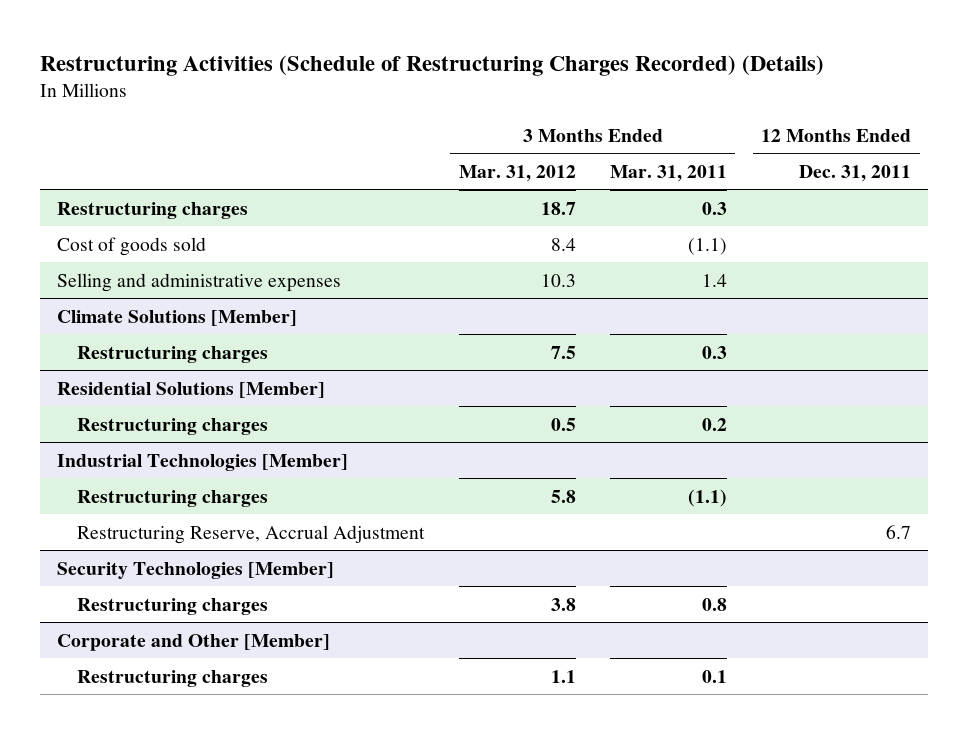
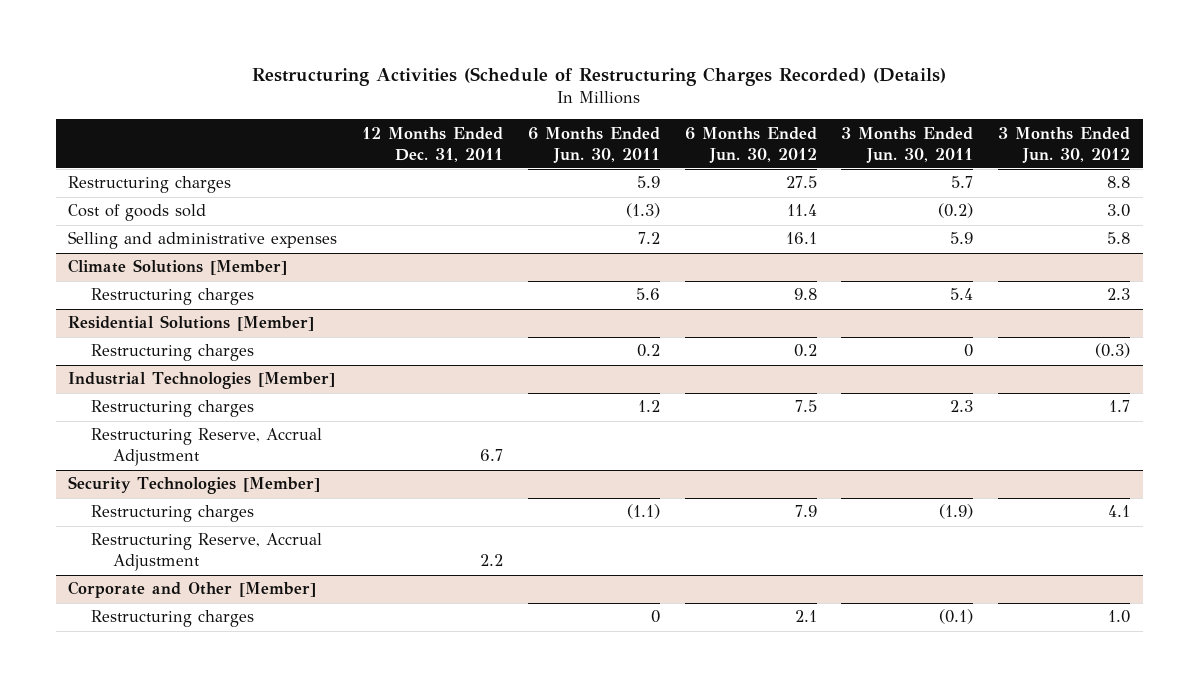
- | 3 Months Ended Mar. 31, 2012 | 3 Months Ended Mar. 31, 2011 | 12 Months Ended Dec. 31, 2011
+ | 12 Months Ended Dec. 31, 2011 | 6 Months Ended Jun. 30, 2011 | 6 Months Ended Jun. 30, 2012 | 3 Months Ended Jun. 30, 2011 | 3 Months Ended Jun. 30, 2012
@ Security Technologies [Member]
+ Restructuring Reserve, Accrual Adjustment | 2.2 | | | |

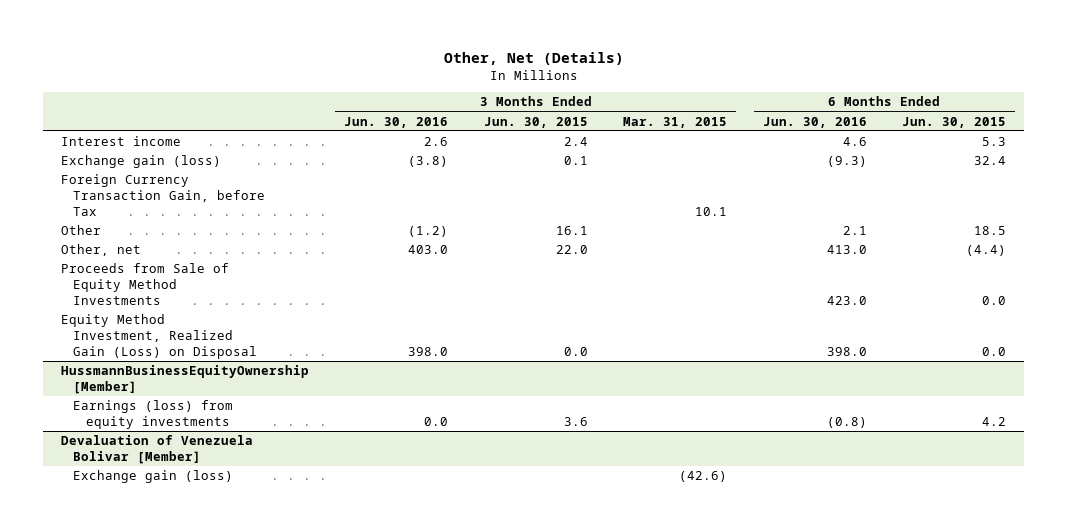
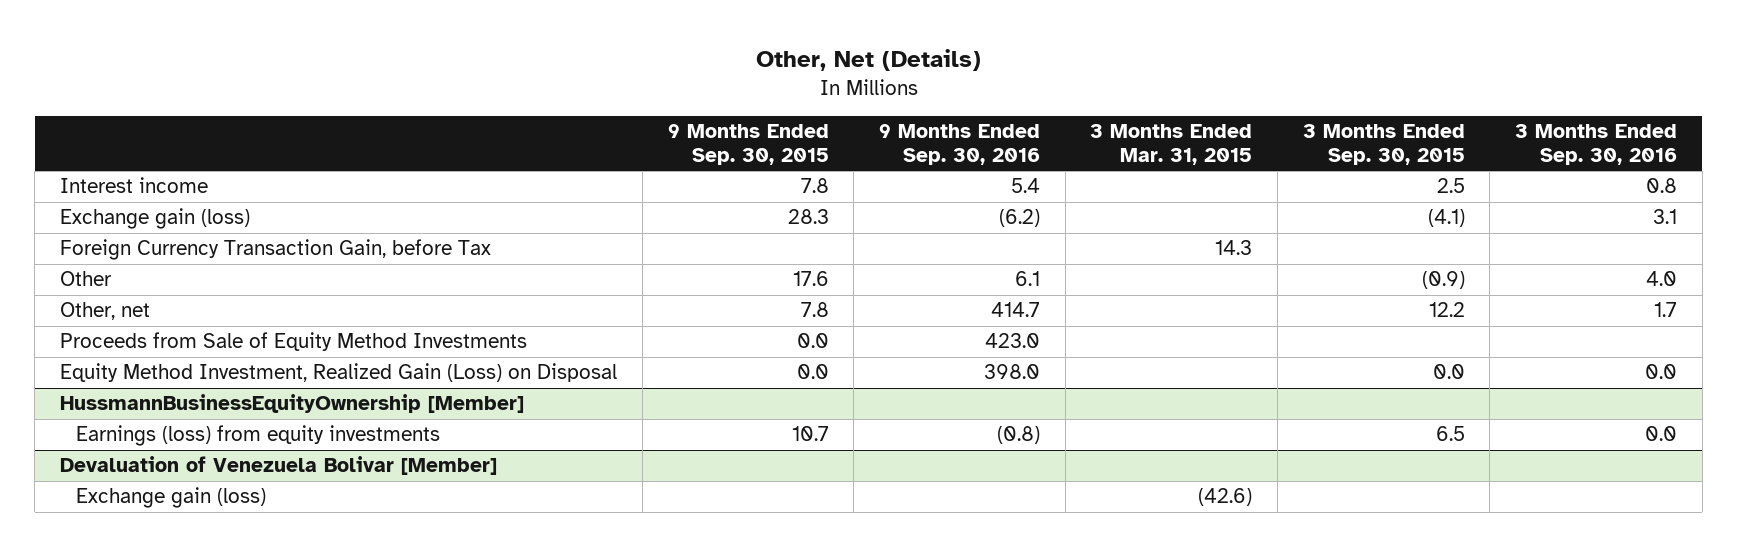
- | 3 Months Ended Jun. 30, 2016 | 3 Months Ended Jun. 30, 2015 | 3 Months Ended Mar. 31, 2015 | 6 Months Ended Jun. 30, 2016 | 6 Months Ended Jun. 30, 2015
+ | 9 Months Ended Sep. 30, 2015 | 9 Months Ended Sep. 30, 2016 | 3 Months Ended Mar. 31, 2015 | 3 Months Ended Sep. 30, 2015 | 3 Months Ended Sep. 30, 2016
- Foreign Currency Transaction Gain, before Tax | | | 10.1 | |
+ Foreign Currency Transaction Gain, before Tax | | | 14.3 | |

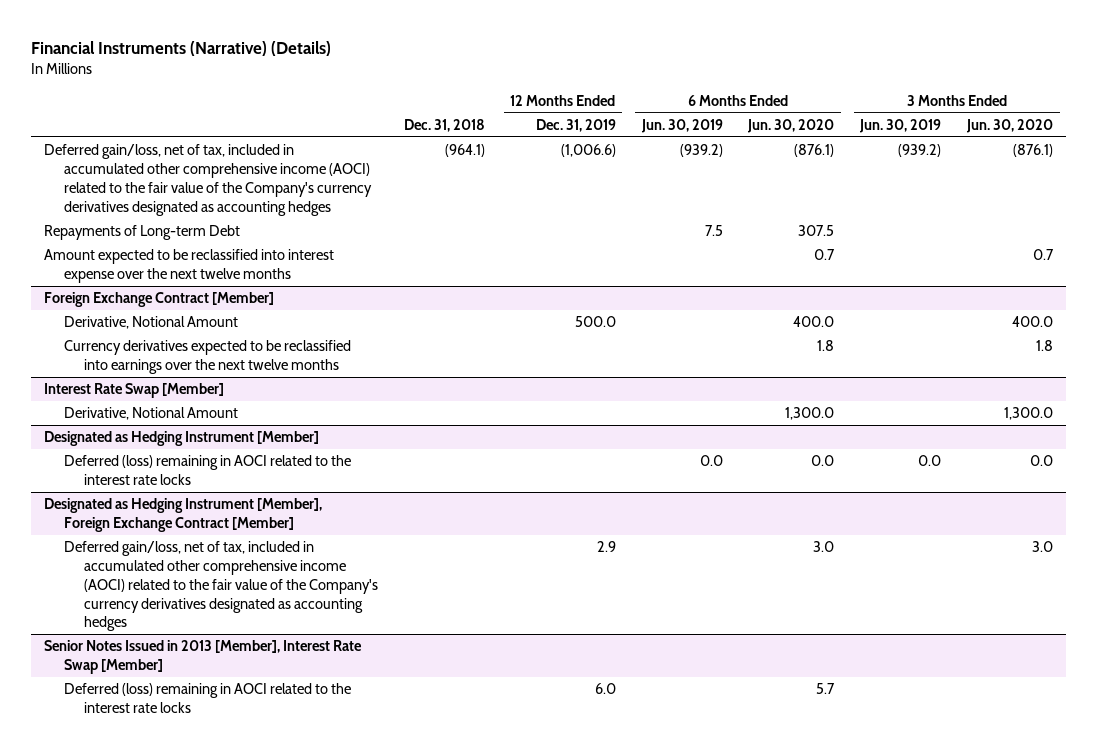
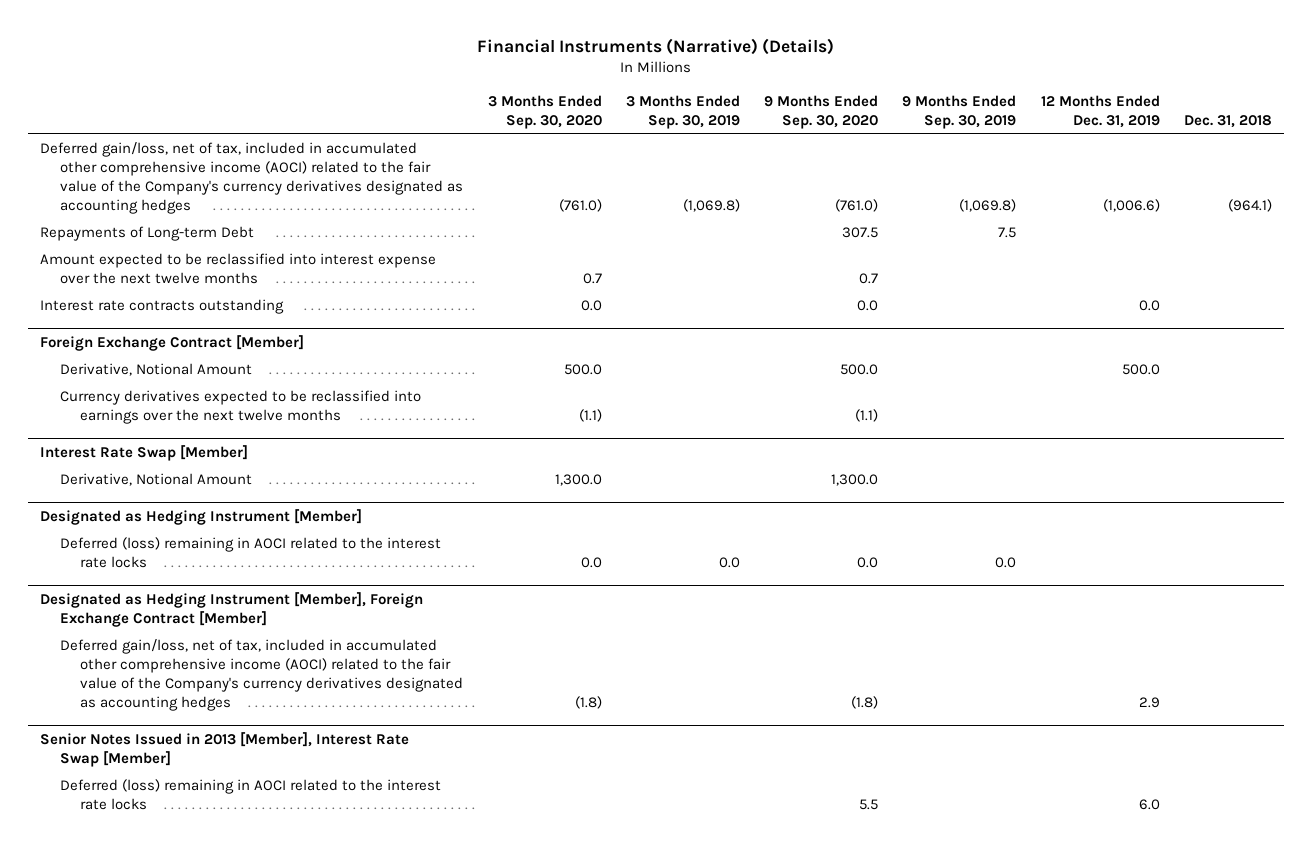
- | Dec. 31, 2018 | 12 Months Ended Dec. 31, 2019 | 6 Months Ended Jun. 30, 2019 | 6 Months Ended Jun. 30, 2020 | 3 Months Ended Jun. 30, 2019 | 3 Months Ended Jun. 30, 2020
+ | 3 Months Ended Sep. 30, 2020 | 3 Months Ended Sep. 30, 2019 | 9 Months Ended Sep. 30, 2020 | 9 Months Ended Sep. 30, 2019 | 12 Months Ended Dec. 31, 2019 | Dec. 31, 2018
+ Interest rate contracts outstanding | 0.0 | | 0.0 | | 0.0 |

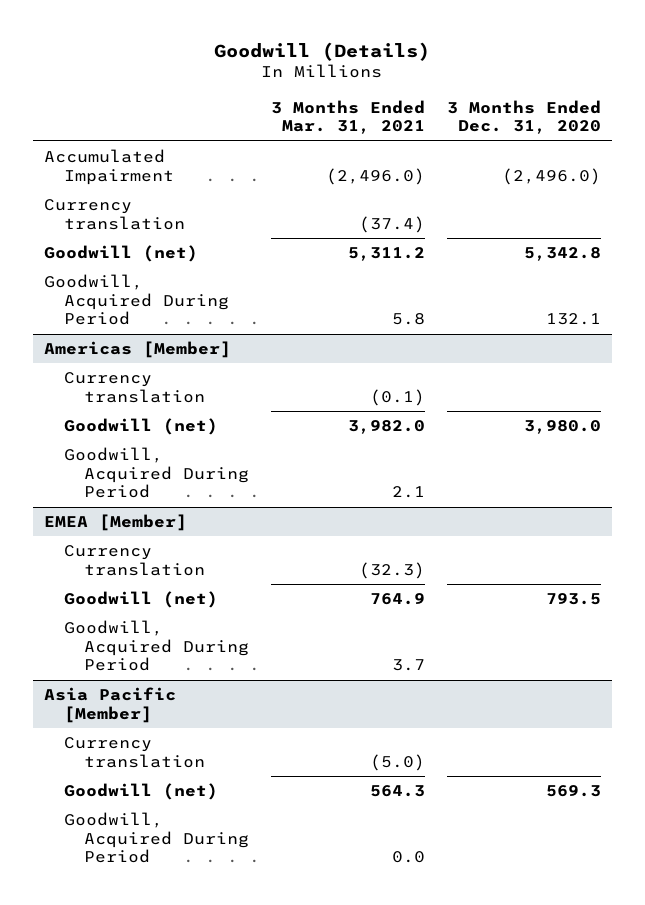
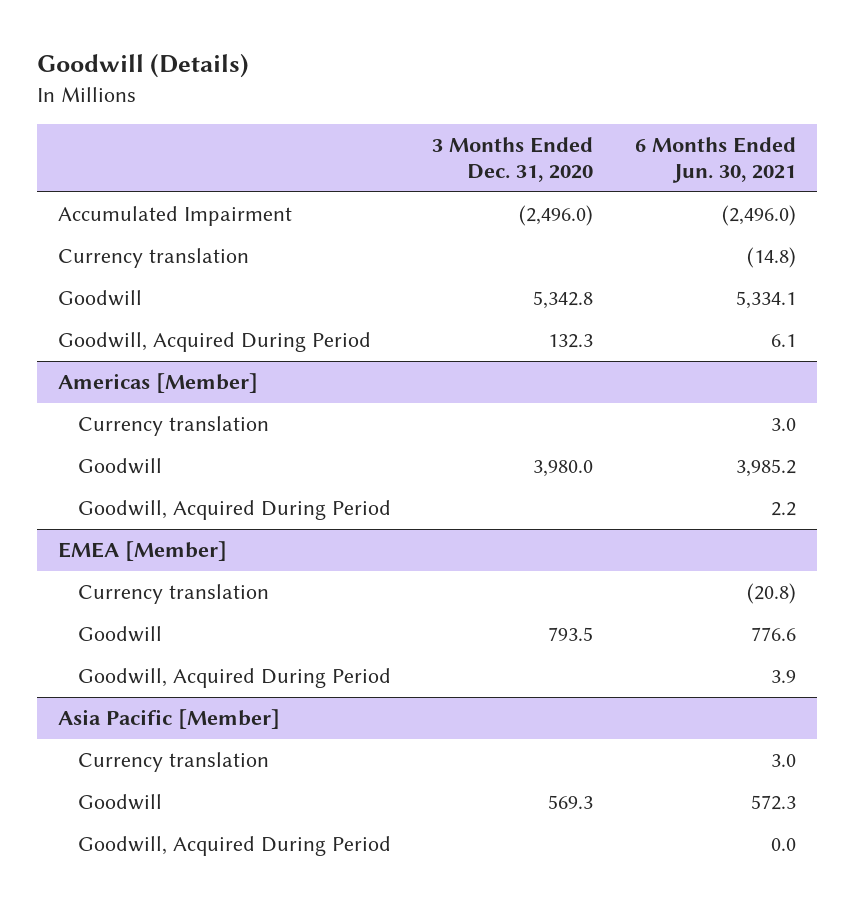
- | 3 Months Ended Mar. 31, 2021 | 3 Months Ended Dec. 31, 2020
+ | 3 Months Ended Dec. 31, 2020 | 6 Months Ended Jun. 30, 2021
- Goodwill (net) | 5,311.2 | 5,342.8
- Goodwill, Acquired During Period | 5.8 | 132.1
+ Goodwill | 5,342.8 | 5,334.1
+ Goodwill, Acquired During Period | 132.3 | 6.1
@ Americas [Member]
- Goodwill (net) | 3,982.0 | 3,980.0
+ Goodwill | 3,980.0 | 3,985.2
@ EMEA [Member]
- Goodwill (net) | 764.9 | 793.5
+ Goodwill | 793.5 | 776.6
@ Asia Pacific [Member]
- Goodwill (net) | 564.3 | 569.3
+ Goodwill | 569.3 | 572.3

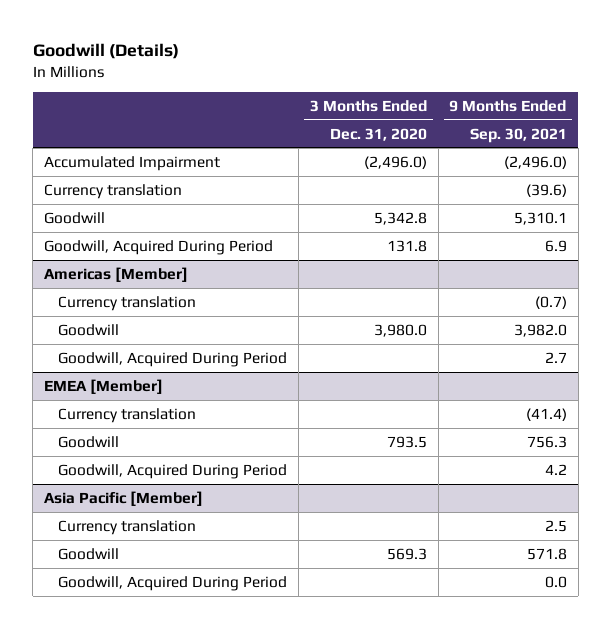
- | 3 Months Ended Dec. 31, 2020 | 6 Months Ended Jun. 30, 2021
+ | 3 Months Ended Dec. 31, 2020 | 9 Months Ended Sep. 30, 2021
- Goodwill, Acquired During Period | 132.3 | 6.1
+ Goodwill, Acquired During Period | 131.8 | 6.9

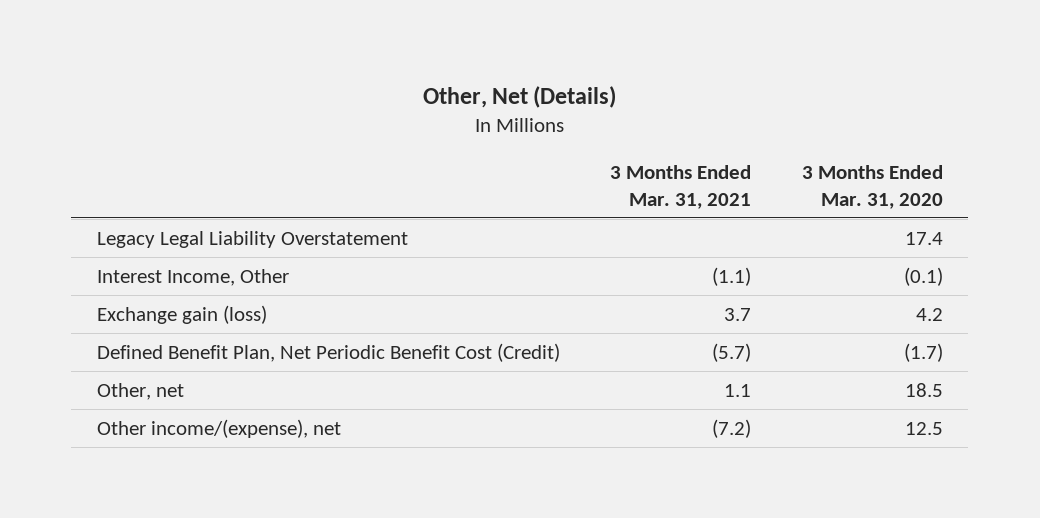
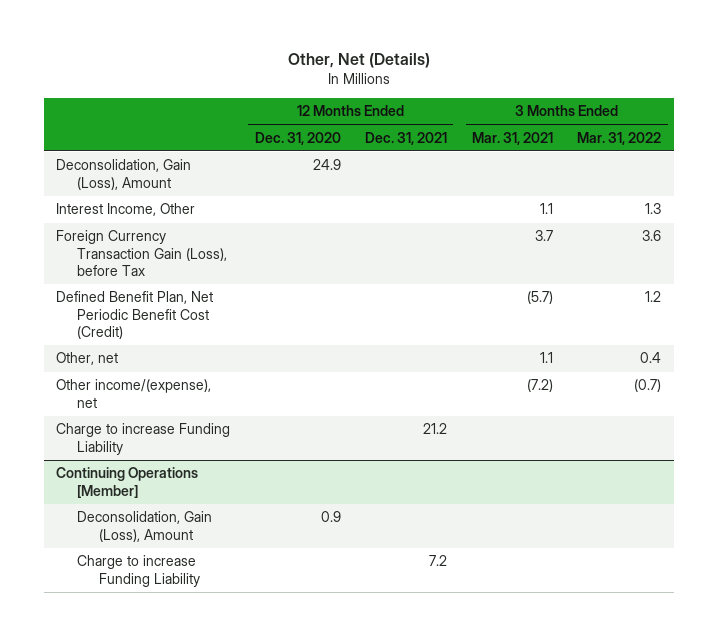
- | 3 Months Ended Mar. 31, 2021 | 3 Months Ended Mar. 31, 2020
+ | 12 Months Ended Dec. 31, 2020 | 12 Months Ended Dec. 31, 2021 | 3 Months Ended Mar. 31, 2021 | 3 Months Ended Mar. 31, 2022
- Legacy Legal Liability Overstatement | | 17.4
- Interest Income, Other | (1.1) | (0.1)
- Exchange gain (loss) | 3.7 | 4.2
+ Deconsolidation, Gain (Loss), Amount | 24.9 | | |
+ Interest Income, Other | | | 1.1 | 1.3
+ Foreign Currency Transaction Gain (Loss), before Tax | | | 3.7 | 3.6
+ Charge to increase Funding Liability | | 21.2 | |
+ Continuing Operations [Member]
+ Deconsolidation, Gain (Loss), Amount | 0.9 | | |
+ Charge to increase Funding Liability | | 7.2 | |

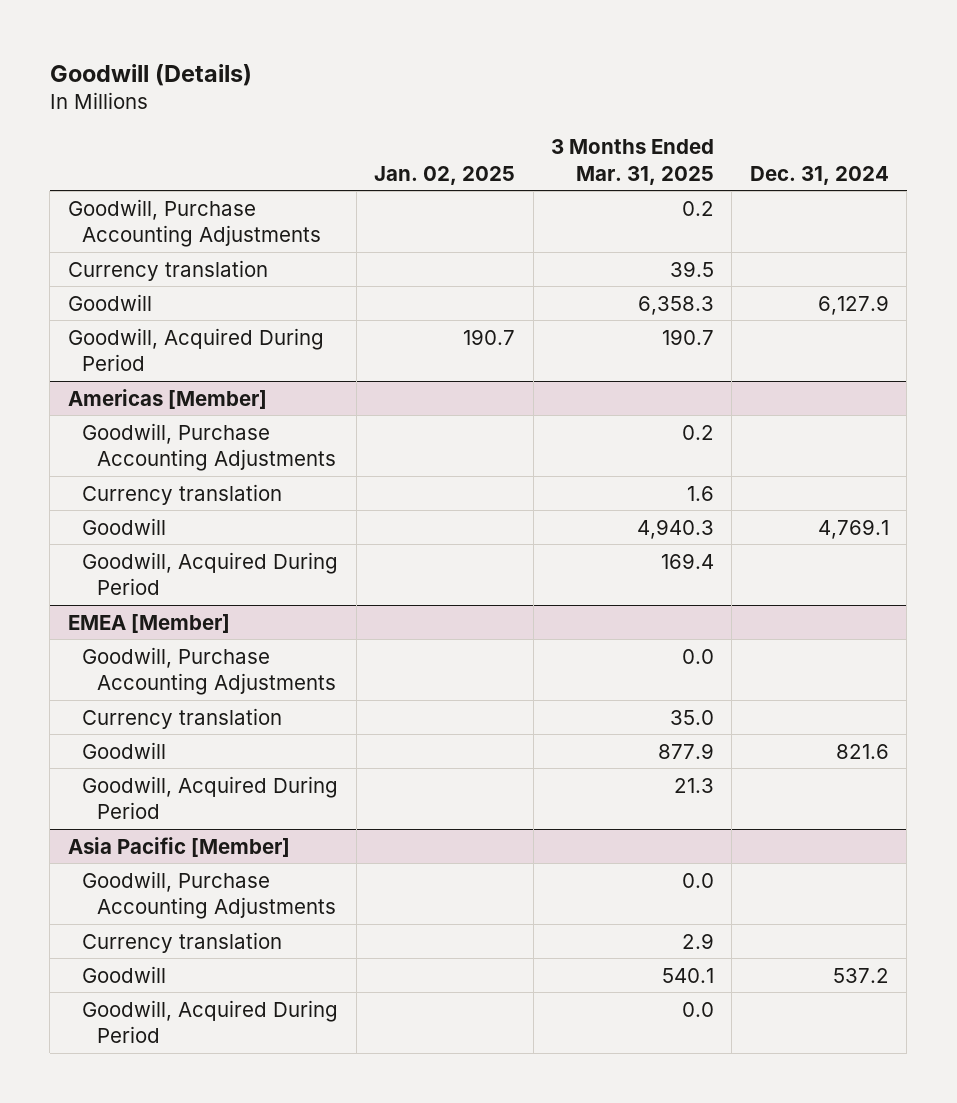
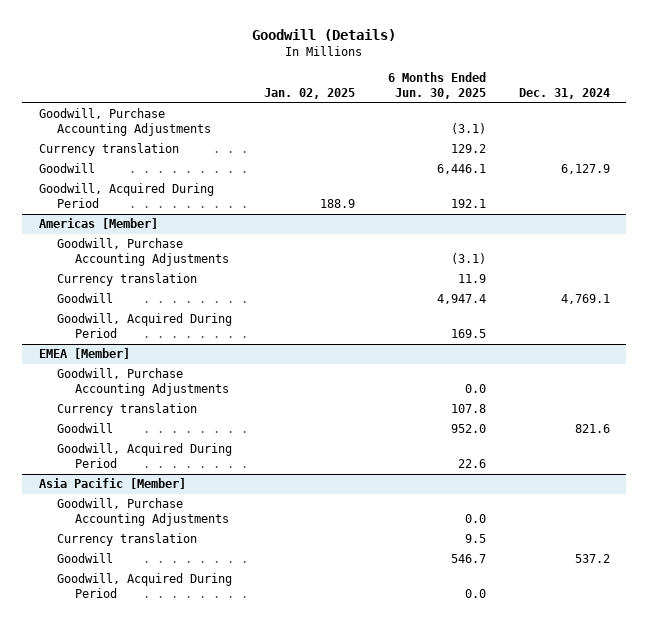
- | Jan. 02, 2025 | 3 Months Ended Mar. 31, 2025 | Dec. 31, 2024
+ | Jan. 02, 2025 | 6 Months Ended Jun. 30, 2025 | Dec. 31, 2024
- Goodwill, Acquired During Period | 190.7 | 190.7 |
+ Goodwill, Acquired During Period | 188.9 | 192.1 |

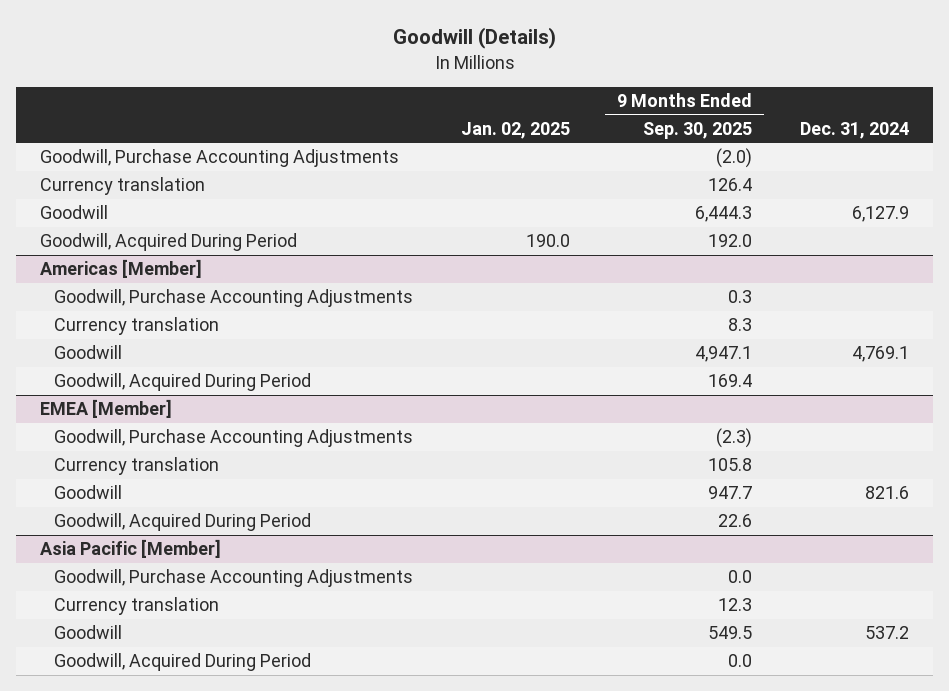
- | Jan. 02, 2025 | 6 Months Ended Jun. 30, 2025 | Dec. 31, 2024
+ | Jan. 02, 2025 | 9 Months Ended Sep. 30, 2025 | Dec. 31, 2024
- Goodwill, Acquired During Period | 188.9 | 192.1 |
+ Goodwill, Acquired During Period | 190.0 | 192.0 |

